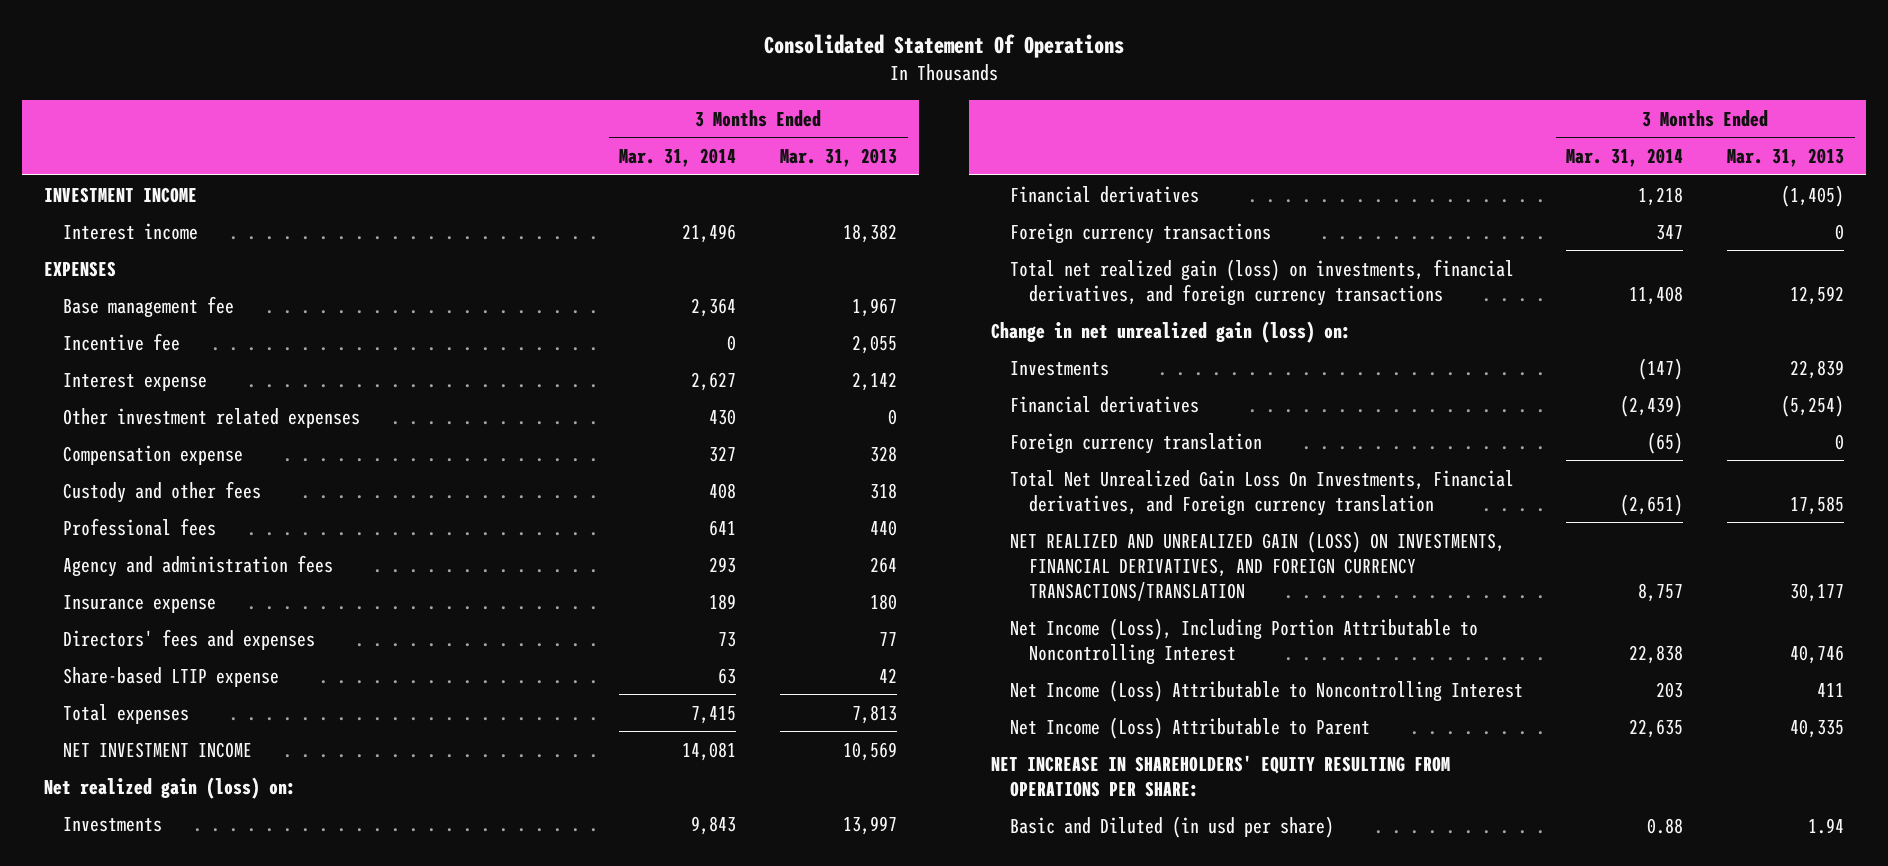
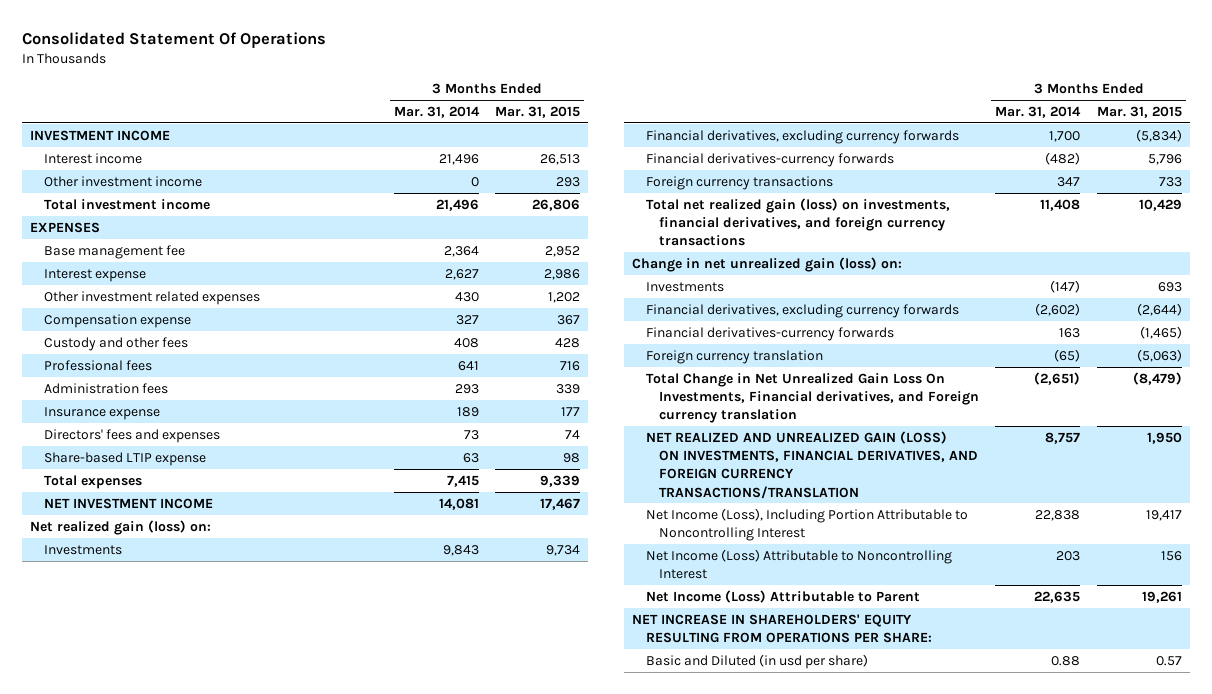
- | 3 Months Ended Mar. 31, 2014 | 3 Months Ended Mar. 31, 2013
+ | 3 Months Ended Mar. 31, 2014 | 3 Months Ended Mar. 31, 2015
+ Other investment income | 0 | 293
+ Total investment income | 21,496 | 26,806
- Incentive fee | 0 | 2,055
- Agency and administration fees | 293 | 264
+ Administration fees | 293 | 339
- Financial derivatives | 1,218 | (1,405)
+ Financial derivatives, excluding currency forwards | 1,700 | (5,834)
+ Financial derivatives-currency forwards | (482) | 5,796
- Financial derivatives | (2,439) | (5,254)
+ Financial derivatives, excluding currency forwards | (2,602) | (2,644)
+ Financial derivatives-currency forwards | 163 | (1,465)
- Total Net Unrealized Gain Loss On Investments, Financial derivatives, and Foreign currency translation | (2,651) | 17,585
+ Total Change in Net Unrealized Gain Loss On Investments, Financial derivatives, and Foreign currency translation | (2,651) | (8,479)

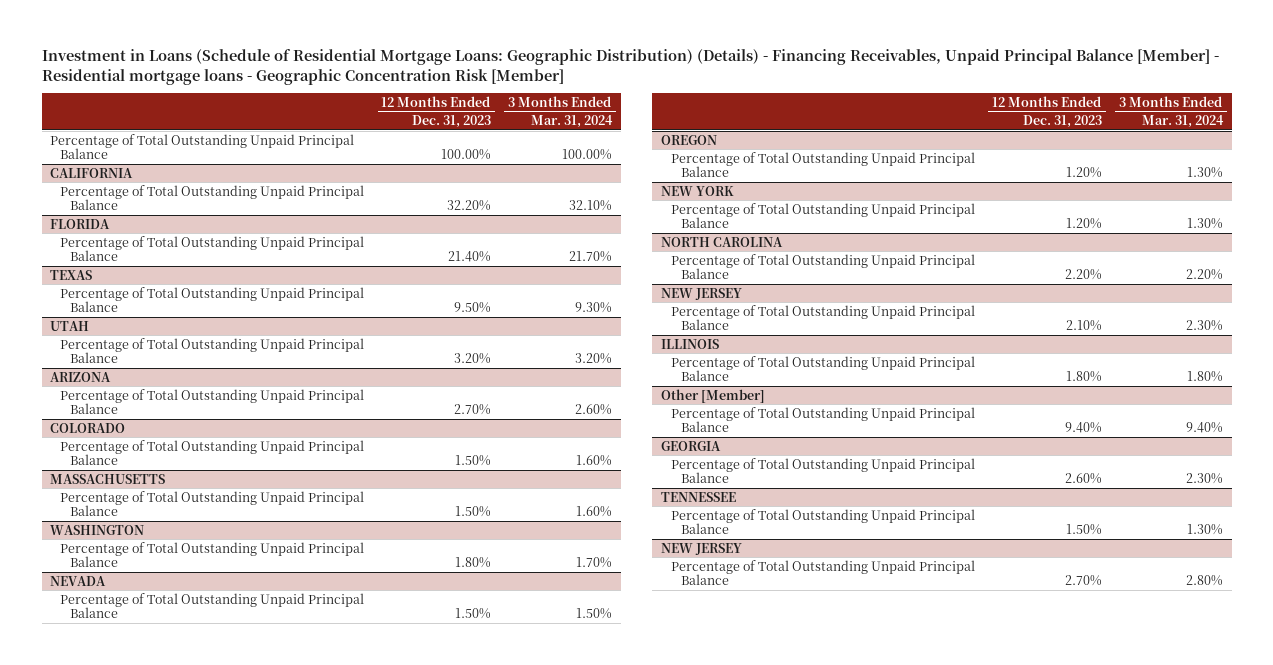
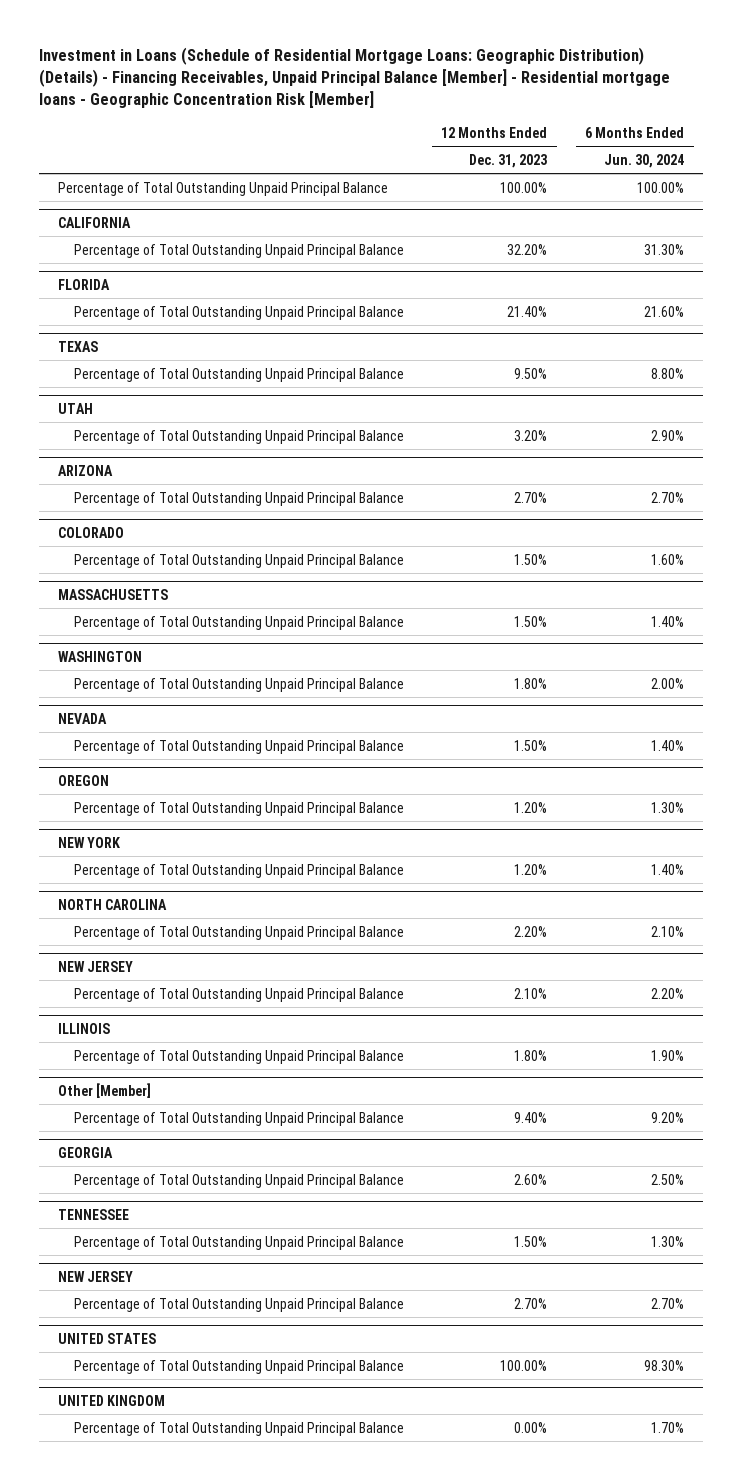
- | 12 Months Ended Dec. 31, 2023 | 3 Months Ended Mar. 31, 2024
+ | 12 Months Ended Dec. 31, 2023 | 6 Months Ended Jun. 30, 2024
+ UNITED STATES
+ Percentage of Total Outstanding Unpaid Principal Balance | 100.00% | 98.30%
+ UNITED KINGDOM
+ Percentage of Total Outstanding Unpaid Principal Balance | 0.00% | 1.70%

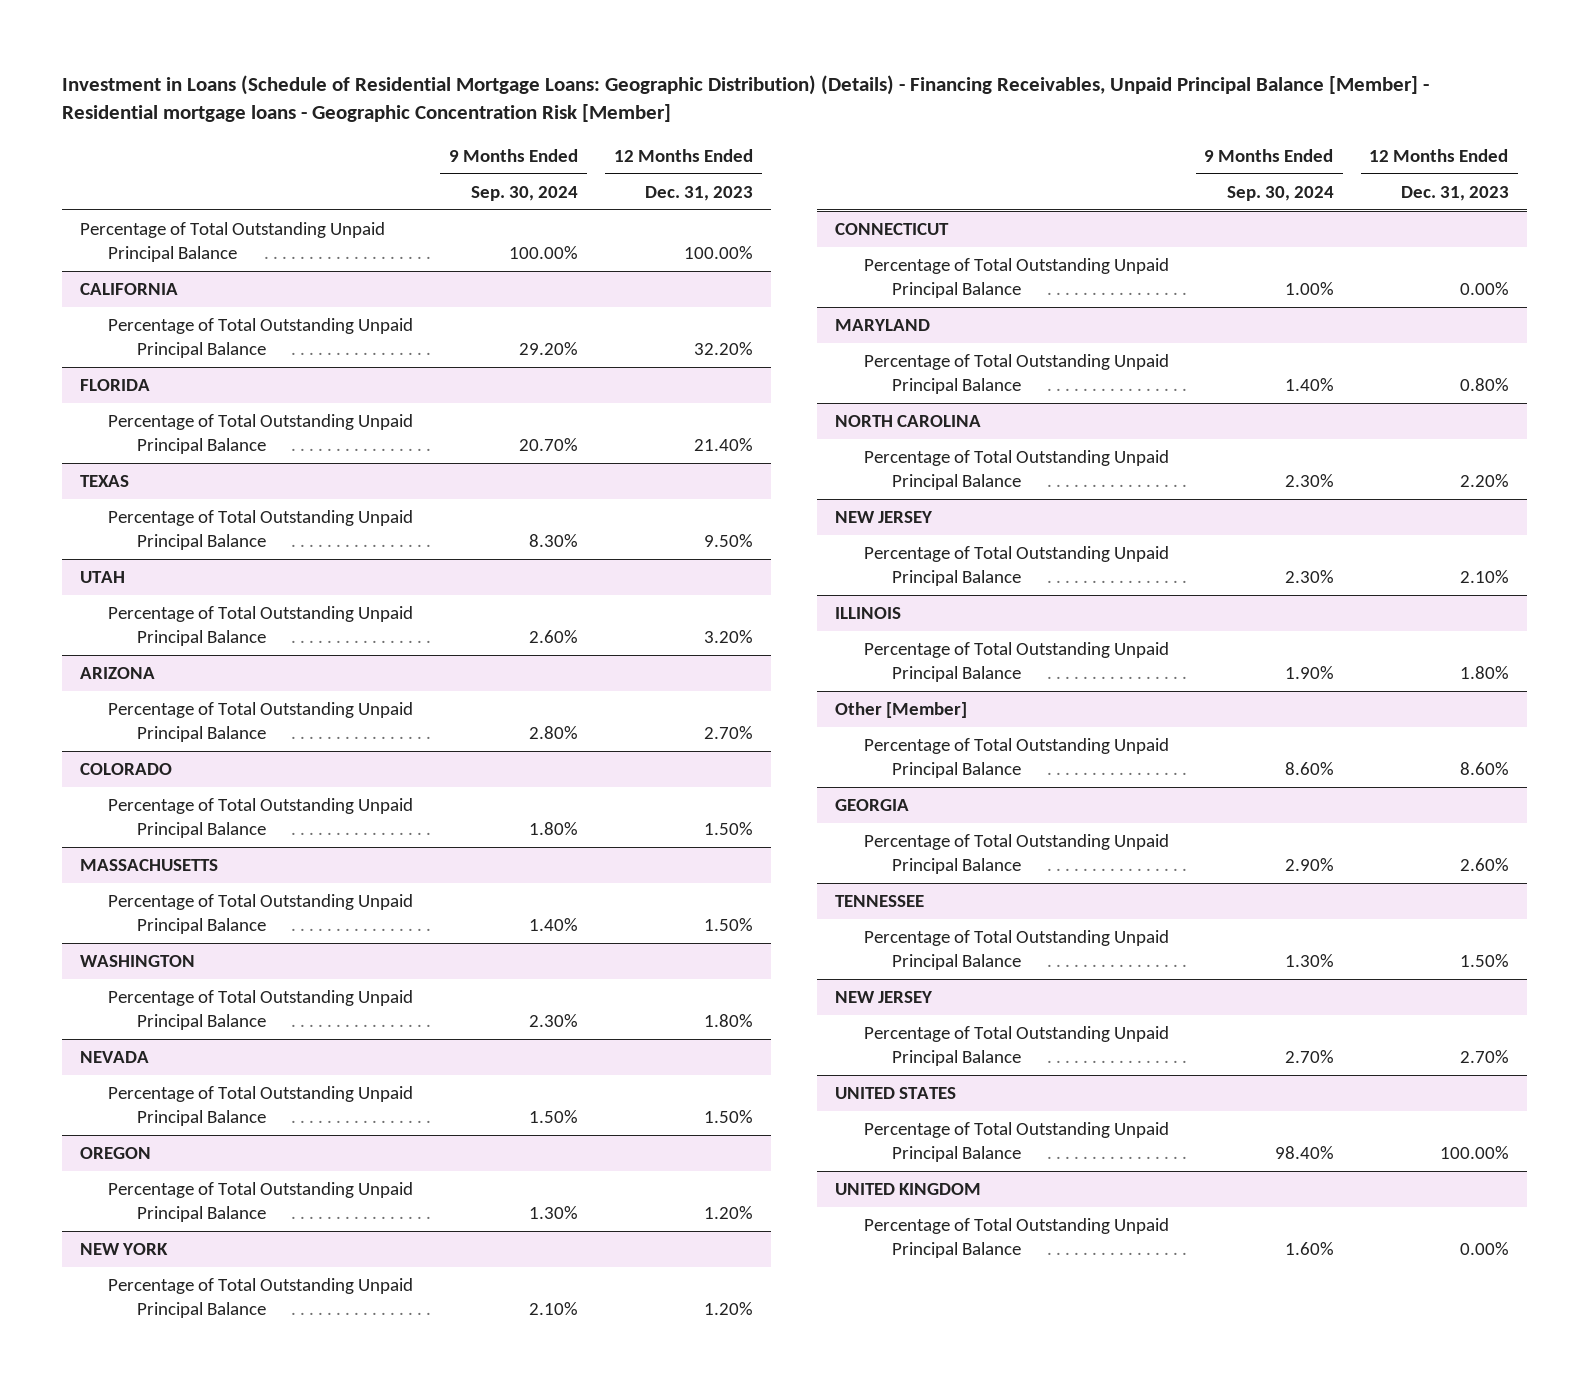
- | 12 Months Ended Dec. 31, 2023 | 6 Months Ended Jun. 30, 2024
+ | 9 Months Ended Sep. 30, 2024 | 12 Months Ended Dec. 31, 2023
+ CONNECTICUT
+ Percentage of Total Outstanding Unpaid Principal Balance | 1.00% | 0.00%
+ MARYLAND
+ Percentage of Total Outstanding Unpaid Principal Balance | 1.40% | 0.80%
@ Other [Member]
- Percentage of Total Outstanding Unpaid Principal Balance | 9.40% | 9.20%
+ Percentage of Total Outstanding Unpaid Principal Balance | 8.60% | 8.60%

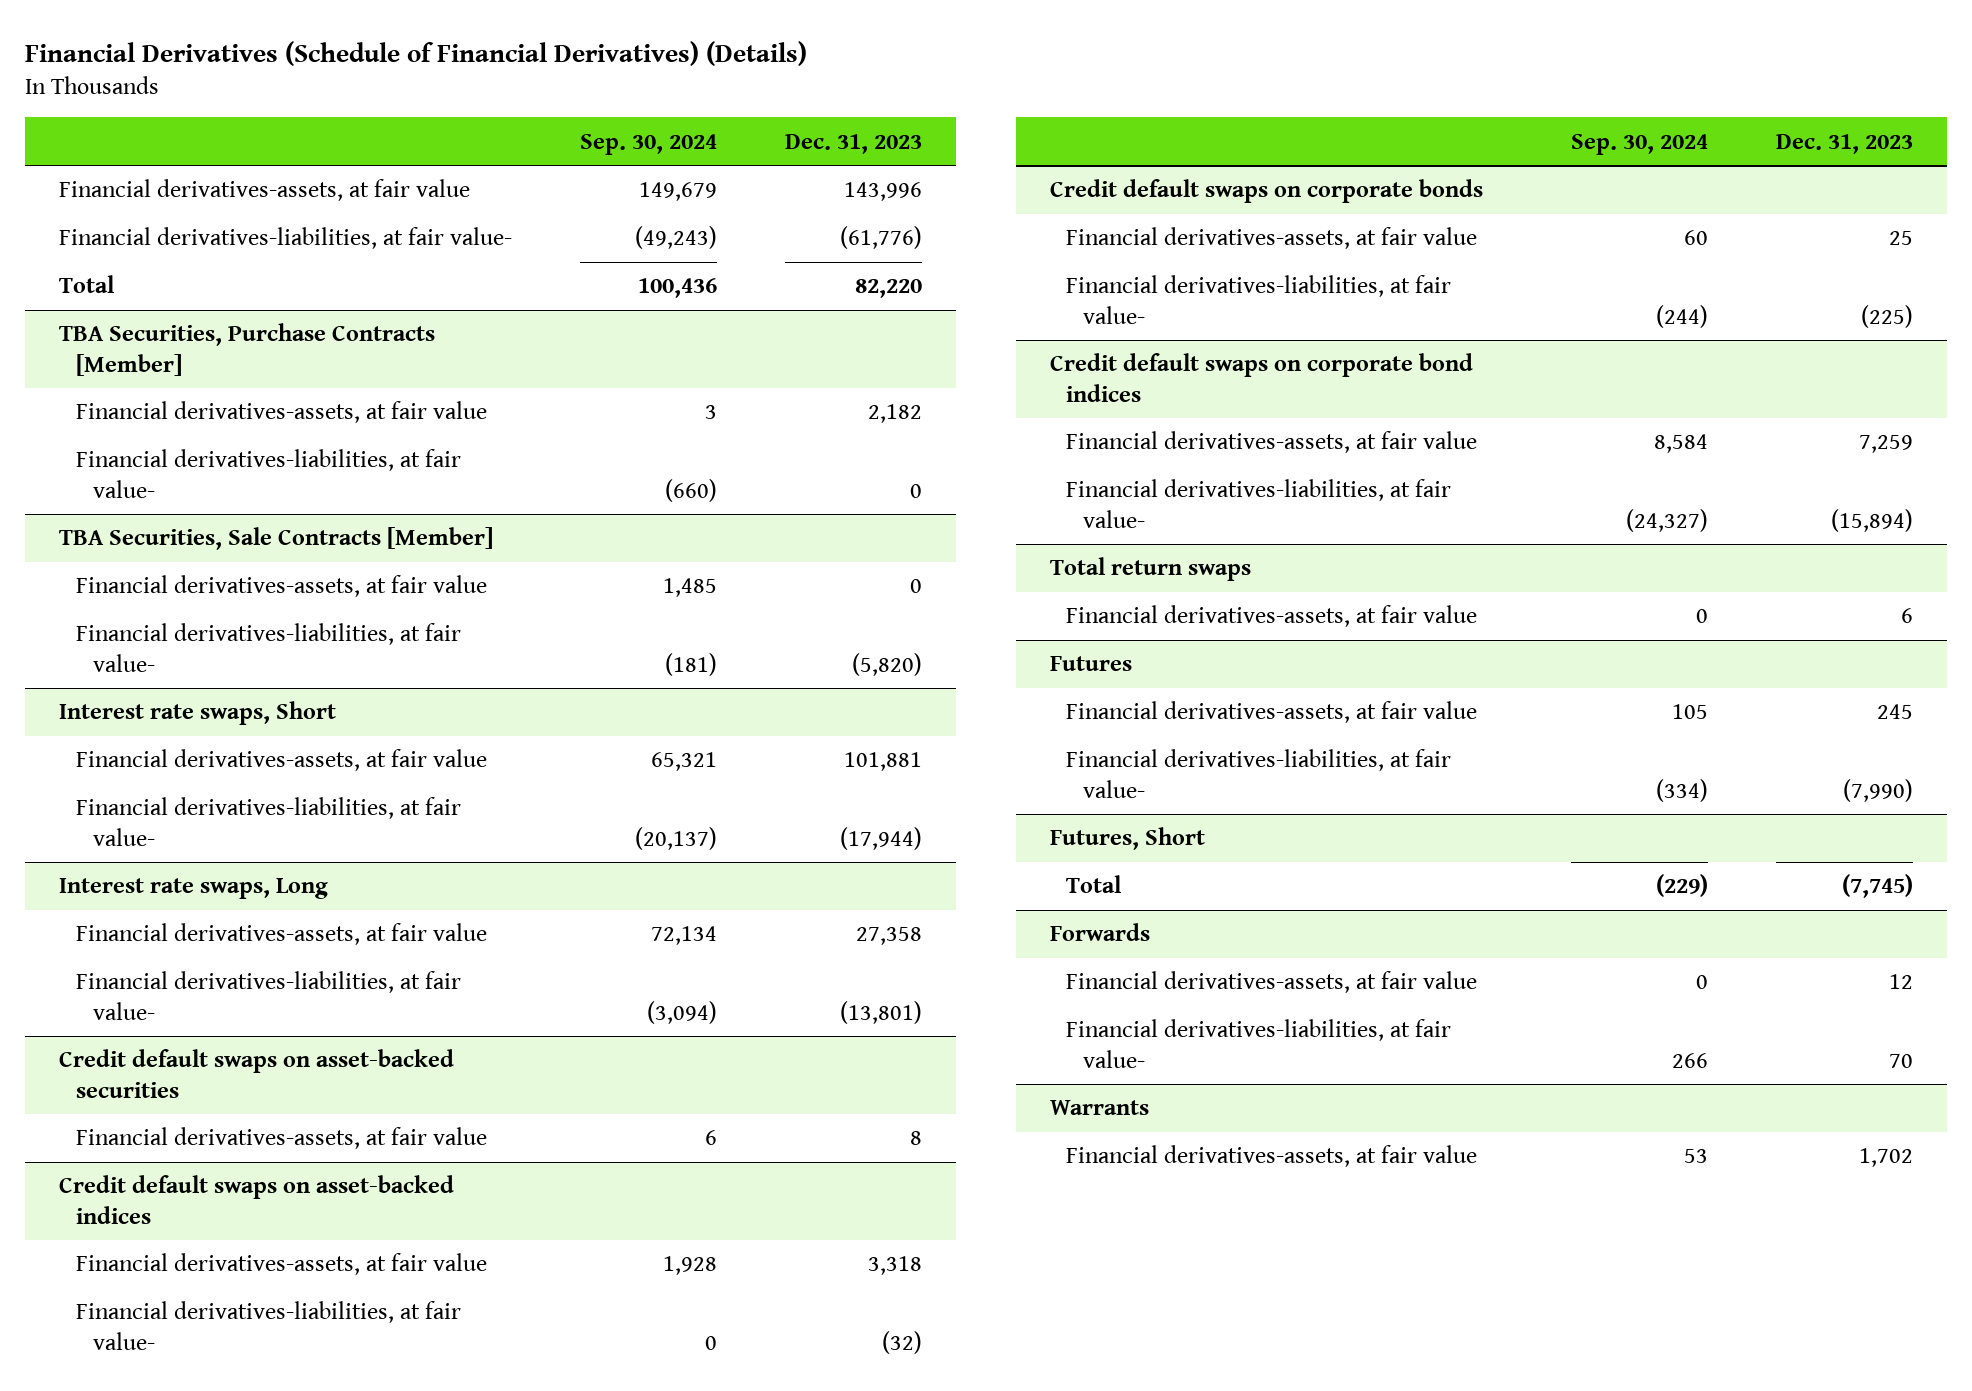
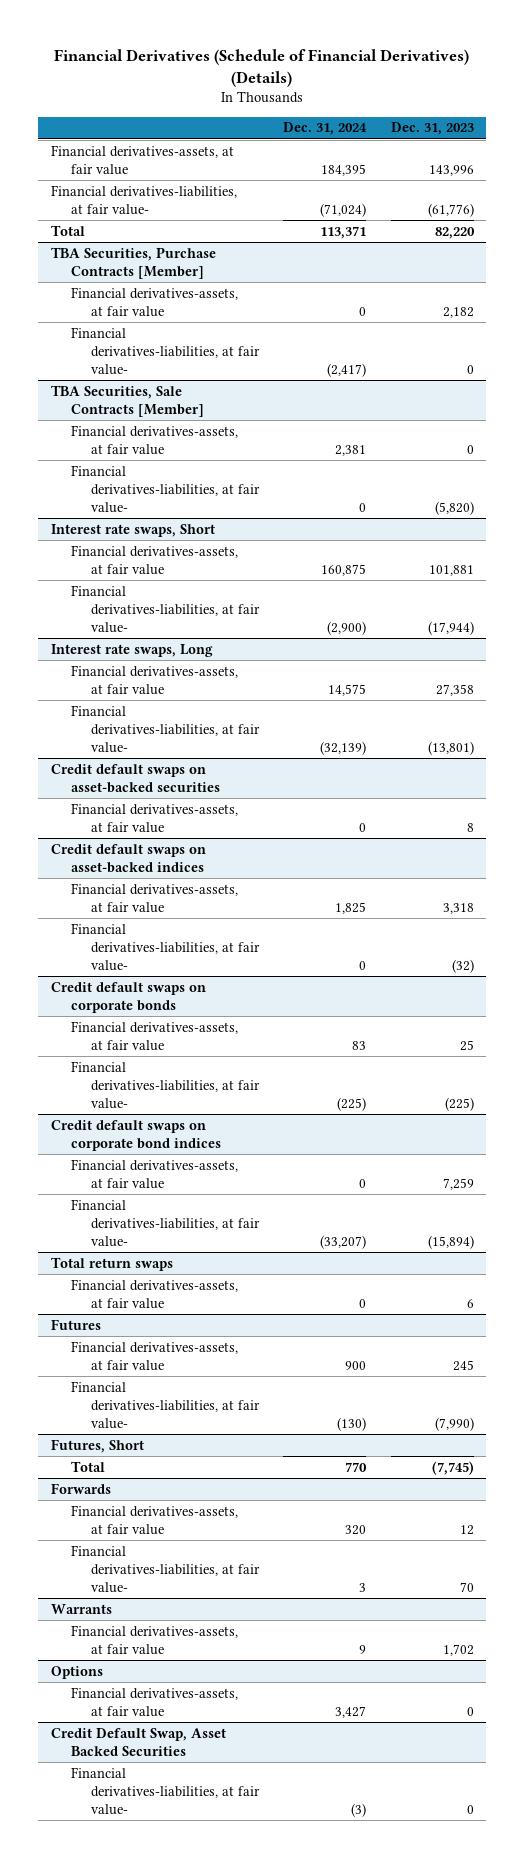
- | Sep. 30, 2024 | Dec. 31, 2023
+ | Dec. 31, 2024 | Dec. 31, 2023
+ Options
+ Financial derivatives-assets, at fair value | 3,427 | 0
+ Credit Default Swap, Asset Backed Securities
+ Financial derivatives-liabilities, at fair value- | (3) | 0

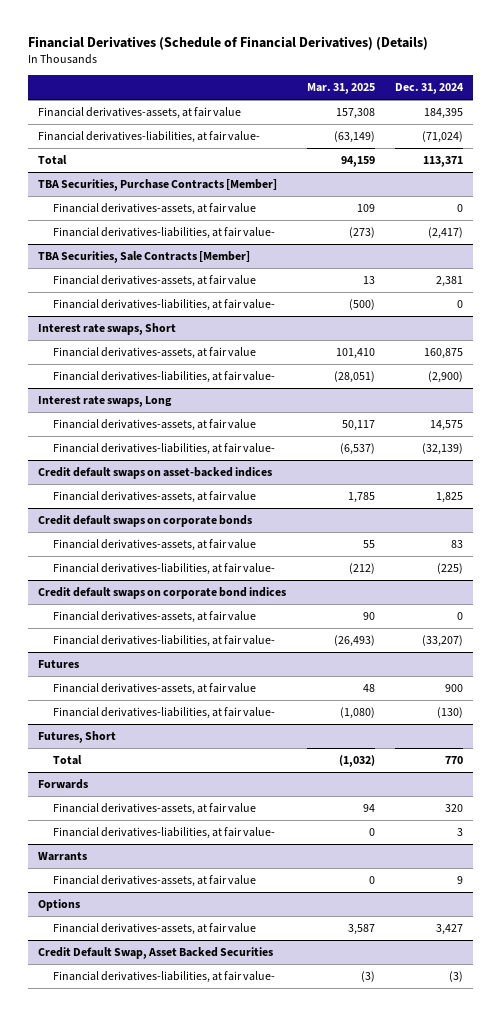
- | Dec. 31, 2024 | Dec. 31, 2023
+ | Mar. 31, 2025 | Dec. 31, 2024
- Credit default swaps on asset-backed securities
- Financial derivatives-assets, at fair value | 0 | 8
@ Credit default swaps on asset-backed indices
- Financial derivatives-liabilities, at fair value- | 0 | (32)
- Total return swaps
- Financial derivatives-assets, at fair value | 0 | 6

